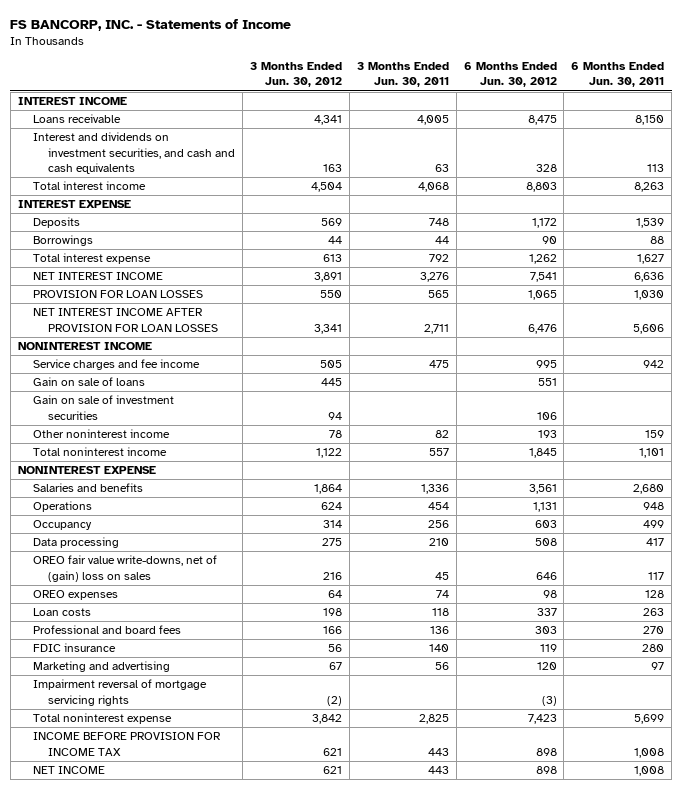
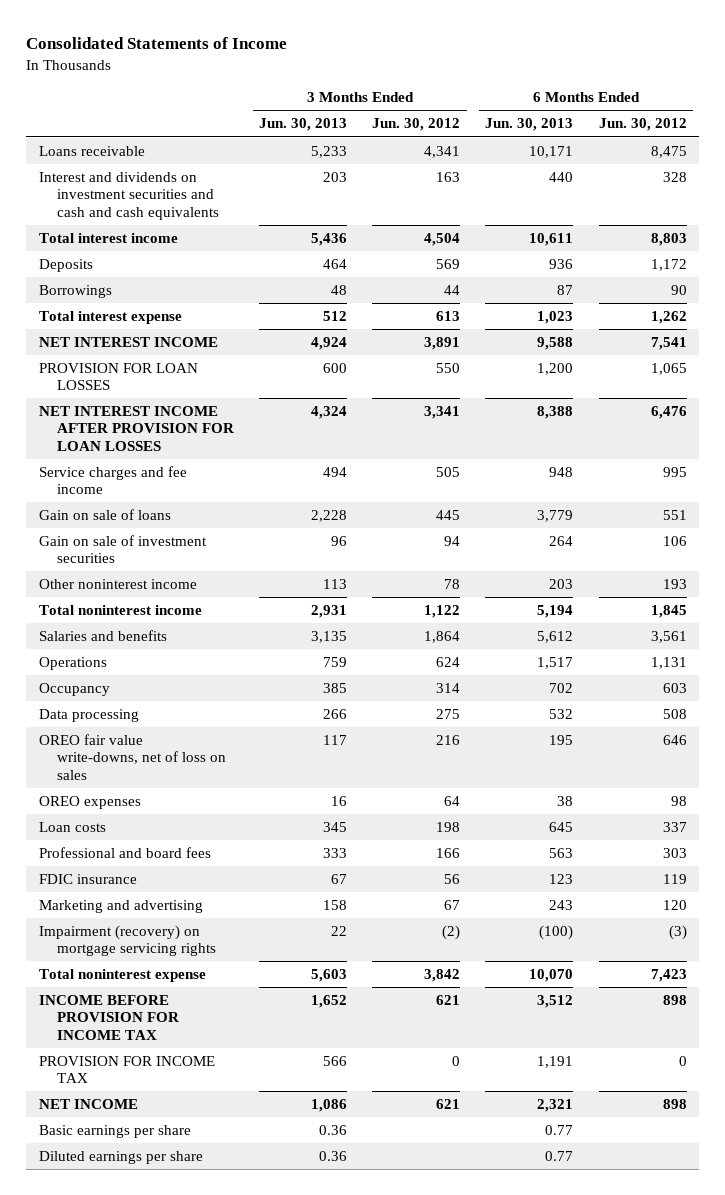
- FS BANCORP, INC. - Statements of Income
+ Consolidated Statements of Income
- | 3 Months Ended Jun. 30, 2012 | 3 Months Ended Jun. 30, 2011 | 6 Months Ended Jun. 30, 2012 | 6 Months Ended Jun. 30, 2011
+ | 3 Months Ended Jun. 30, 2013 | 3 Months Ended Jun. 30, 2012 | 6 Months Ended Jun. 30, 2013 | 6 Months Ended Jun. 30, 2012
- INTEREST INCOME
- Interest and dividends on investment securities, and cash and cash equivalents | 163 | 63 | 328 | 113
+ Interest and dividends on investment securities and cash and cash equivalents | 203 | 163 | 440 | 328
- INTEREST EXPENSE
- NONINTEREST INCOME
- NONINTEREST EXPENSE
- OREO fair value write-downs, net of (gain) loss on sales | 216 | 45 | 646 | 117
+ OREO fair value write-downs, net of loss on sales | 117 | 216 | 195 | 646
- Impairment reversal of mortgage servicing rights | (2) | | (3) |
+ Impairment (recovery) on mortgage servicing rights | 22 | (2) | (100) | (3)
+ PROVISION FOR INCOME TAX | 566 | 0 | 1,191 | 0
+ Basic earnings per share | 0.36 | | 0.77 |
+ Diluted earnings per share | 0.36 | | 0.77 |

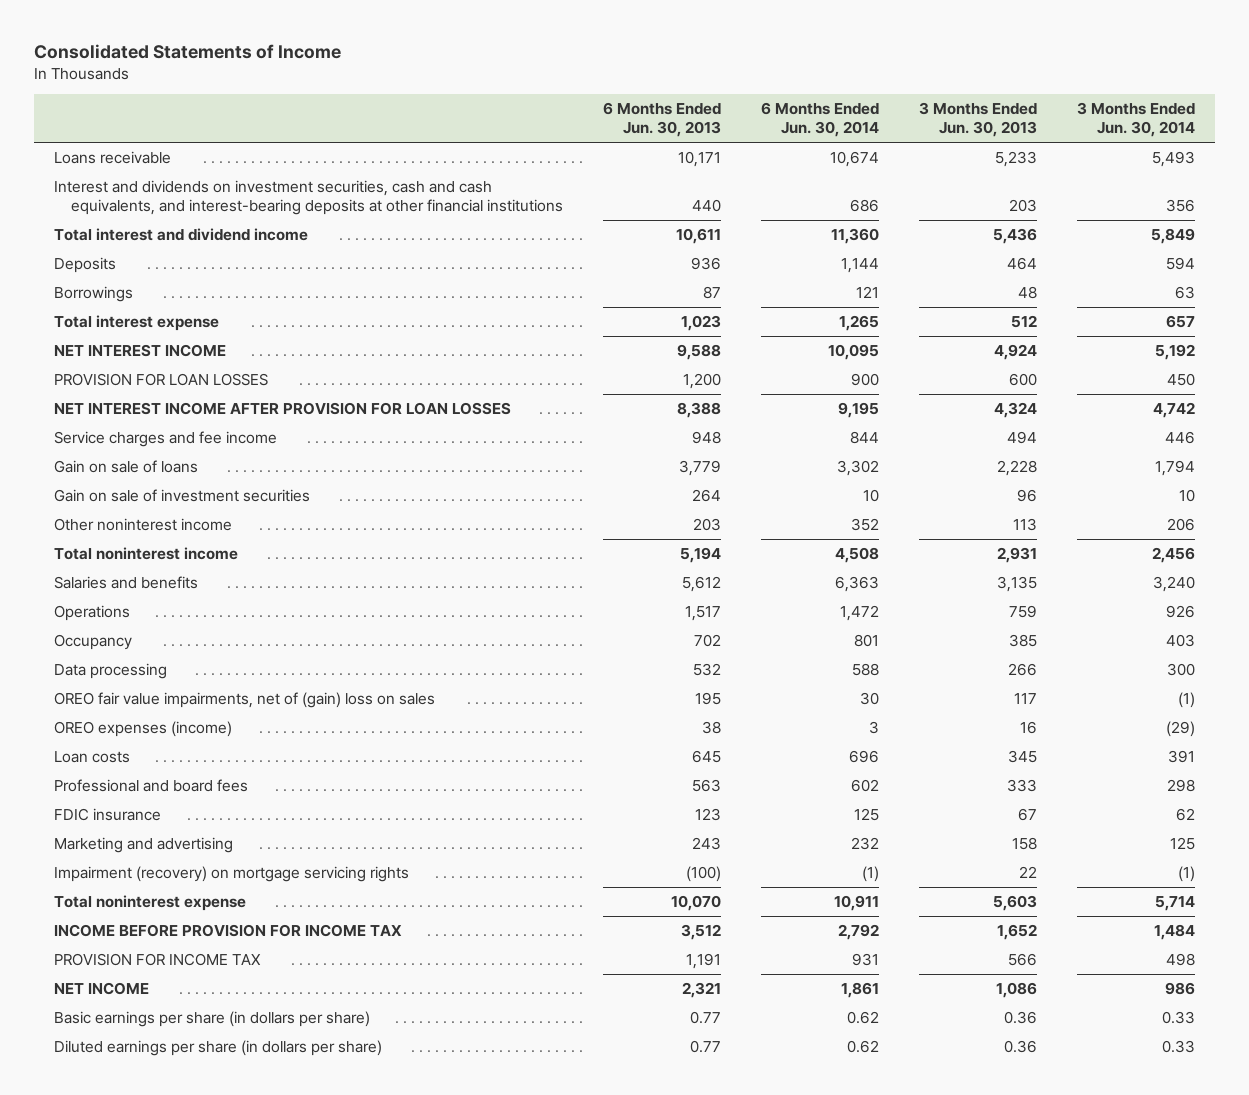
- | 3 Months Ended Jun. 30, 2013 | 3 Months Ended Jun. 30, 2012 | 6 Months Ended Jun. 30, 2013 | 6 Months Ended Jun. 30, 2012
+ | 6 Months Ended Jun. 30, 2013 | 6 Months Ended Jun. 30, 2014 | 3 Months Ended Jun. 30, 2013 | 3 Months Ended Jun. 30, 2014
- Interest and dividends on investment securities and cash and cash equivalents | 203 | 163 | 440 | 328
- Total interest income | 5,436 | 4,504 | 10,611 | 8,803
+ Interest and dividends on investment securities, cash and cash equivalents, and interest-bearing deposits at other financial institutions | 440 | 686 | 203 | 356
+ Total interest and dividend income | 10,611 | 11,360 | 5,436 | 5,849
- OREO fair value write-downs, net of loss on sales | 117 | 216 | 195 | 646
- OREO expenses | 16 | 64 | 38 | 98
+ OREO fair value impairments, net of (gain) loss on sales | 195 | 30 | 117 | (1)
+ OREO expenses (income) | 38 | 3 | 16 | (29)
- Basic earnings per share | 0.36 | | 0.77 |
- Diluted earnings per share | 0.36 | | 0.77 |
+ Basic earnings per share (in dollars per share) | 0.77 | 0.62 | 0.36 | 0.33
+ Diluted earnings per share (in dollars per share) | 0.77 | 0.62 | 0.36 | 0.33

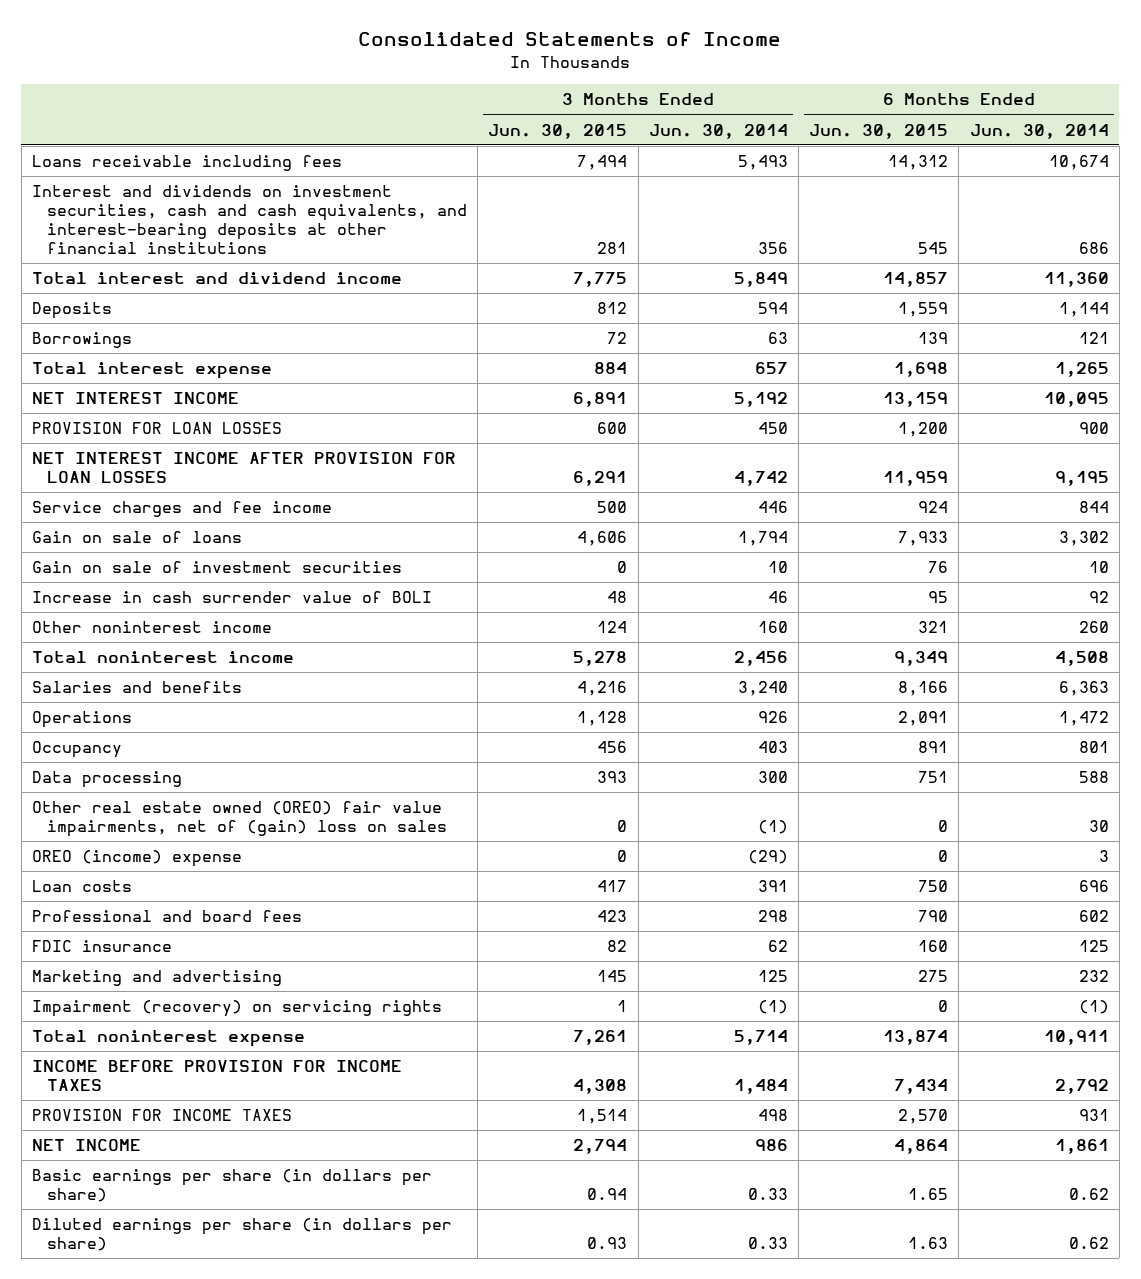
- | 6 Months Ended Jun. 30, 2013 | 6 Months Ended Jun. 30, 2014 | 3 Months Ended Jun. 30, 2013 | 3 Months Ended Jun. 30, 2014
+ | 3 Months Ended Jun. 30, 2015 | 3 Months Ended Jun. 30, 2014 | 6 Months Ended Jun. 30, 2015 | 6 Months Ended Jun. 30, 2014
- Loans receivable | 10,171 | 10,674 | 5,233 | 5,493
+ Loans receivable including fees | 7,494 | 5,493 | 14,312 | 10,674
- Other noninterest income | 203 | 352 | 113 | 206
+ Increase in cash surrender value of BOLI | 48 | 46 | 95 | 92
+ Other noninterest income | 124 | 160 | 321 | 260
- OREO fair value impairments, net of (gain) loss on sales | 195 | 30 | 117 | (1)
- OREO expenses (income) | 38 | 3 | 16 | (29)
+ Other real estate owned (OREO) fair value impairments, net of (gain) loss on sales | 0 | (1) | 0 | 30
+ OREO (income) expense | 0 | (29) | 0 | 3
- Impairment (recovery) on mortgage servicing rights | (100) | (1) | 22 | (1)
+ Impairment (recovery) on servicing rights | 1 | (1) | 0 | (1)
- INCOME BEFORE PROVISION FOR INCOME TAX | 3,512 | 2,792 | 1,652 | 1,484
- PROVISION FOR INCOME TAX | 1,191 | 931 | 566 | 498
+ INCOME BEFORE PROVISION FOR INCOME TAXES | 4,308 | 1,484 | 7,434 | 2,792
+ PROVISION FOR INCOME TAXES | 1,514 | 498 | 2,570 | 931

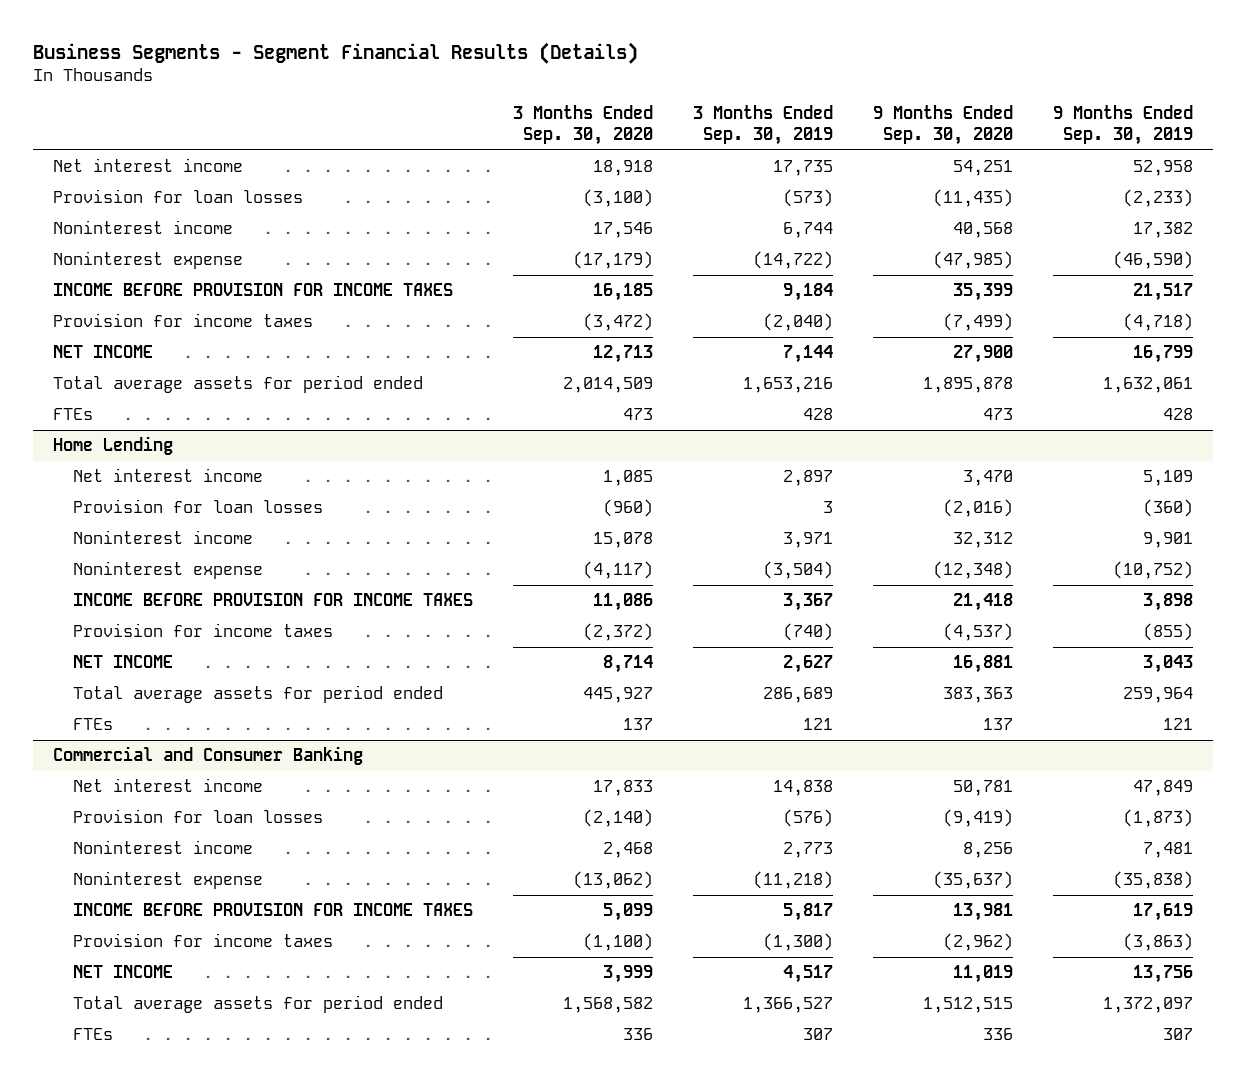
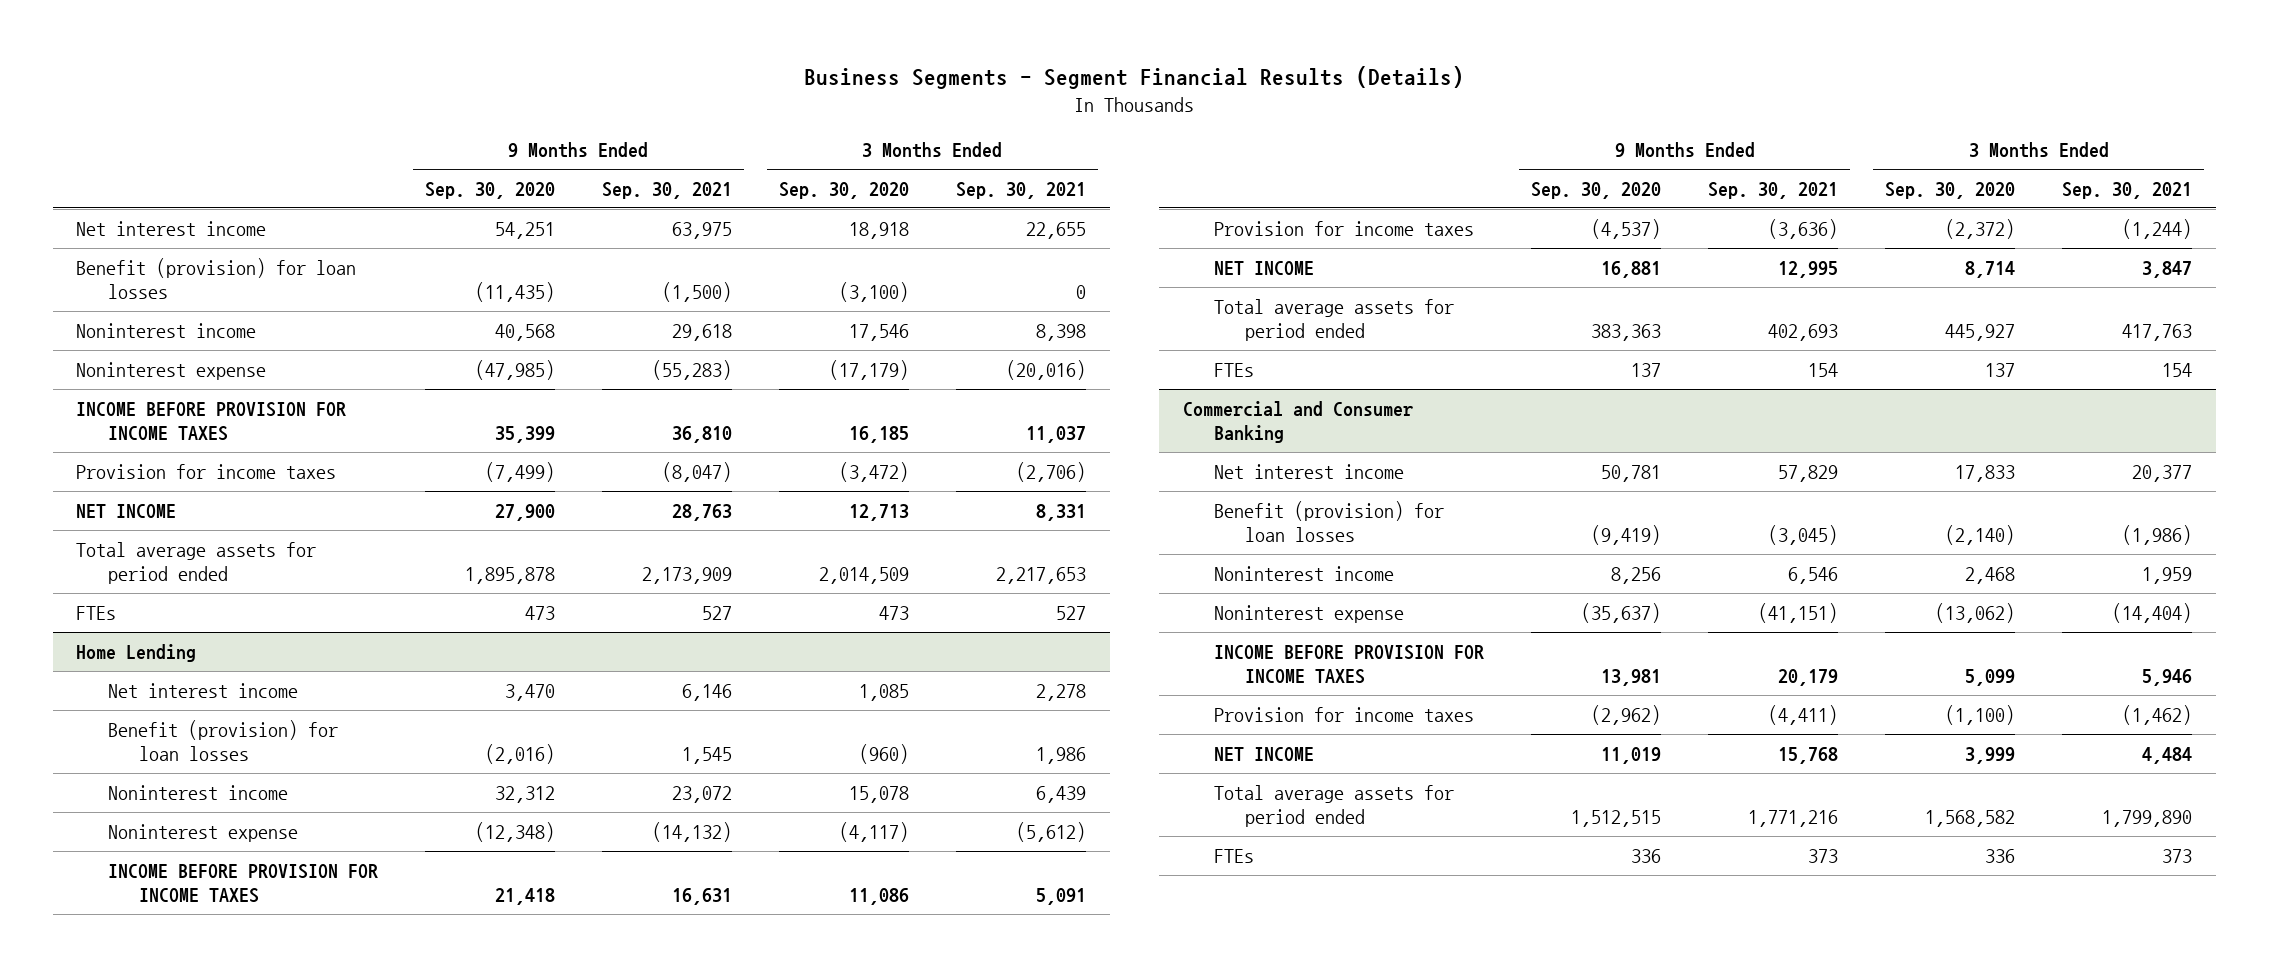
- | 3 Months Ended Sep. 30, 2020 | 3 Months Ended Sep. 30, 2019 | 9 Months Ended Sep. 30, 2020 | 9 Months Ended Sep. 30, 2019
+ | 9 Months Ended Sep. 30, 2020 | 9 Months Ended Sep. 30, 2021 | 3 Months Ended Sep. 30, 2020 | 3 Months Ended Sep. 30, 2021
- Provision for loan losses | (3,100) | (573) | (11,435) | (2,233)
+ Benefit (provision) for loan losses | (11,435) | (1,500) | (3,100) | 0
@ Home Lending
- Provision for loan losses | (960) | 3 | (2,016) | (360)
+ Benefit (provision) for loan losses | (2,016) | 1,545 | (960) | 1,986
@ Commercial and Consumer Banking
- Provision for loan losses | (2,140) | (576) | (9,419) | (1,873)
+ Benefit (provision) for loan losses | (9,419) | (3,045) | (2,140) | (1,986)

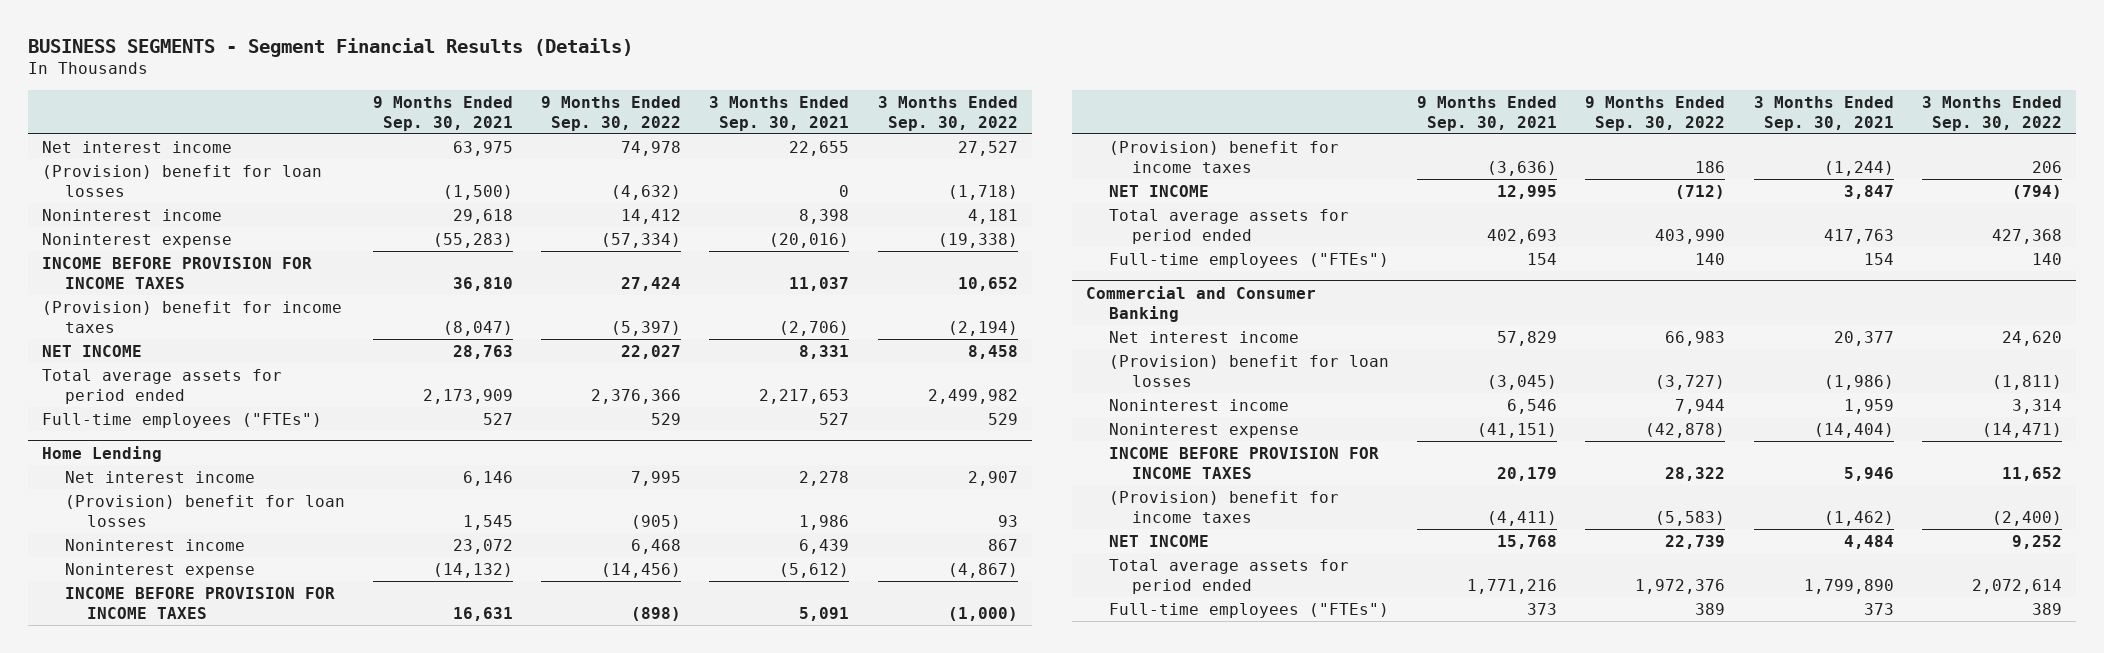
- Business Segments - Segment Financial Results (Details)
+ BUSINESS SEGMENTS - Segment Financial Results (Details)
- | 9 Months Ended Sep. 30, 2020 | 9 Months Ended Sep. 30, 2021 | 3 Months Ended Sep. 30, 2020 | 3 Months Ended Sep. 30, 2021
+ | 9 Months Ended Sep. 30, 2021 | 9 Months Ended Sep. 30, 2022 | 3 Months Ended Sep. 30, 2021 | 3 Months Ended Sep. 30, 2022
- Benefit (provision) for loan losses | (11,435) | (1,500) | (3,100) | 0
+ (Provision) benefit for loan losses | (1,500) | (4,632) | 0 | (1,718)
- Provision for income taxes | (7,499) | (8,047) | (3,472) | (2,706)
+ (Provision) benefit for income taxes | (8,047) | (5,397) | (2,706) | (2,194)
- FTEs | 473 | 527 | 473 | 527
+ Full-time employees ("FTEs") | 527 | 529 | 527 | 529
@ Home Lending
- Benefit (provision) for loan losses | (2,016) | 1,545 | (960) | 1,986
+ (Provision) benefit for loan losses | 1,545 | (905) | 1,986 | 93
- Provision for income taxes | (4,537) | (3,636) | (2,372) | (1,244)
+ (Provision) benefit for income taxes | (3,636) | 186 | (1,244) | 206
- FTEs | 137 | 154 | 137 | 154
+ Full-time employees ("FTEs") | 154 | 140 | 154 | 140
@ Commercial and Consumer Banking
- Benefit (provision) for loan losses | (9,419) | (3,045) | (2,140) | (1,986)
+ (Provision) benefit for loan losses | (3,045) | (3,727) | (1,986) | (1,811)
- Provision for income taxes | (2,962) | (4,411) | (1,100) | (1,462)
+ (Provision) benefit for income taxes | (4,411) | (5,583) | (1,462) | (2,400)
- FTEs | 336 | 373 | 336 | 373
+ Full-time employees ("FTEs") | 373 | 389 | 373 | 389

